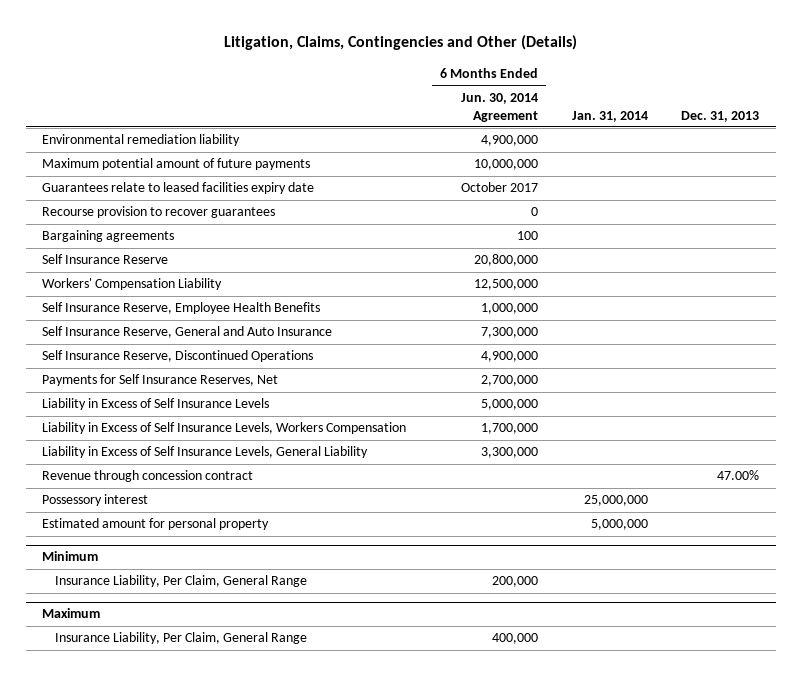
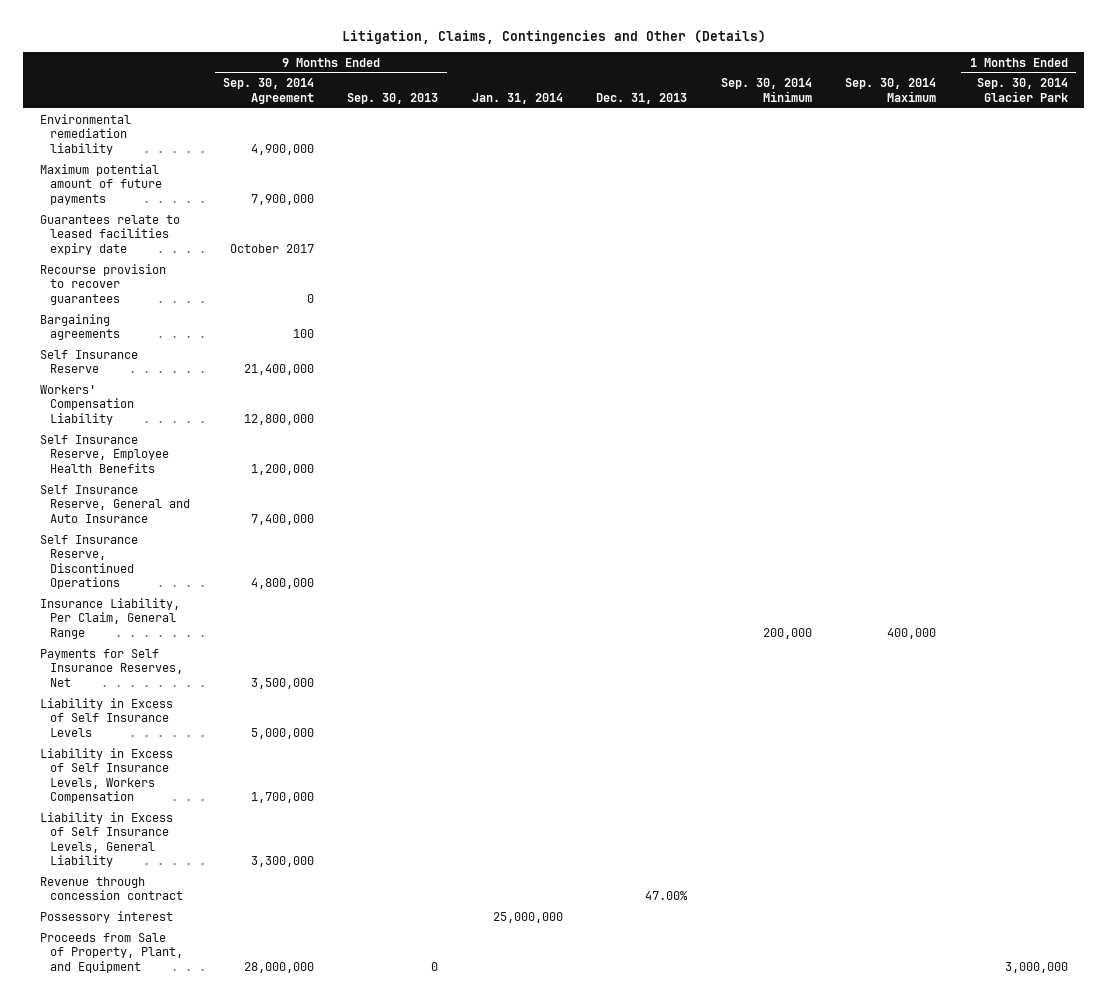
- | 6 Months Ended Jun. 30, 2014 Agreement | Jan. 31, 2014 | Dec. 31, 2013
+ | 9 Months Ended Sep. 30, 2014 Agreement | 9 Months Ended Sep. 30, 2013 | Jan. 31, 2014 | Dec. 31, 2013 | Sep. 30, 2014 Minimum | Sep. 30, 2014 Maximum | 1 Months Ended Sep. 30, 2014 Glacier Park
+ Insurance Liability, Per Claim, General Range | | | | | 200,000 | 400,000 |
- Estimated amount for personal property | | 5,000,000 |
- Minimum
- Insurance Liability, Per Claim, General Range | 200,000 | |
- Maximum
- Insurance Liability, Per Claim, General Range | 400,000 | |
+ Proceeds from Sale of Property, Plant, and Equipment | 28,000,000 | 0 | | | | | 3,000,000

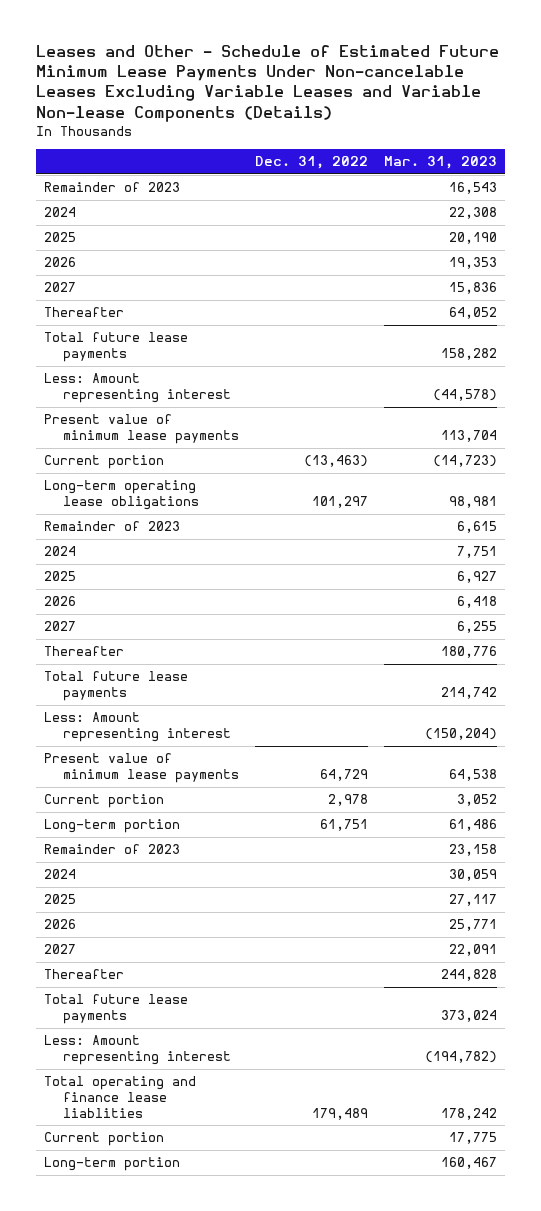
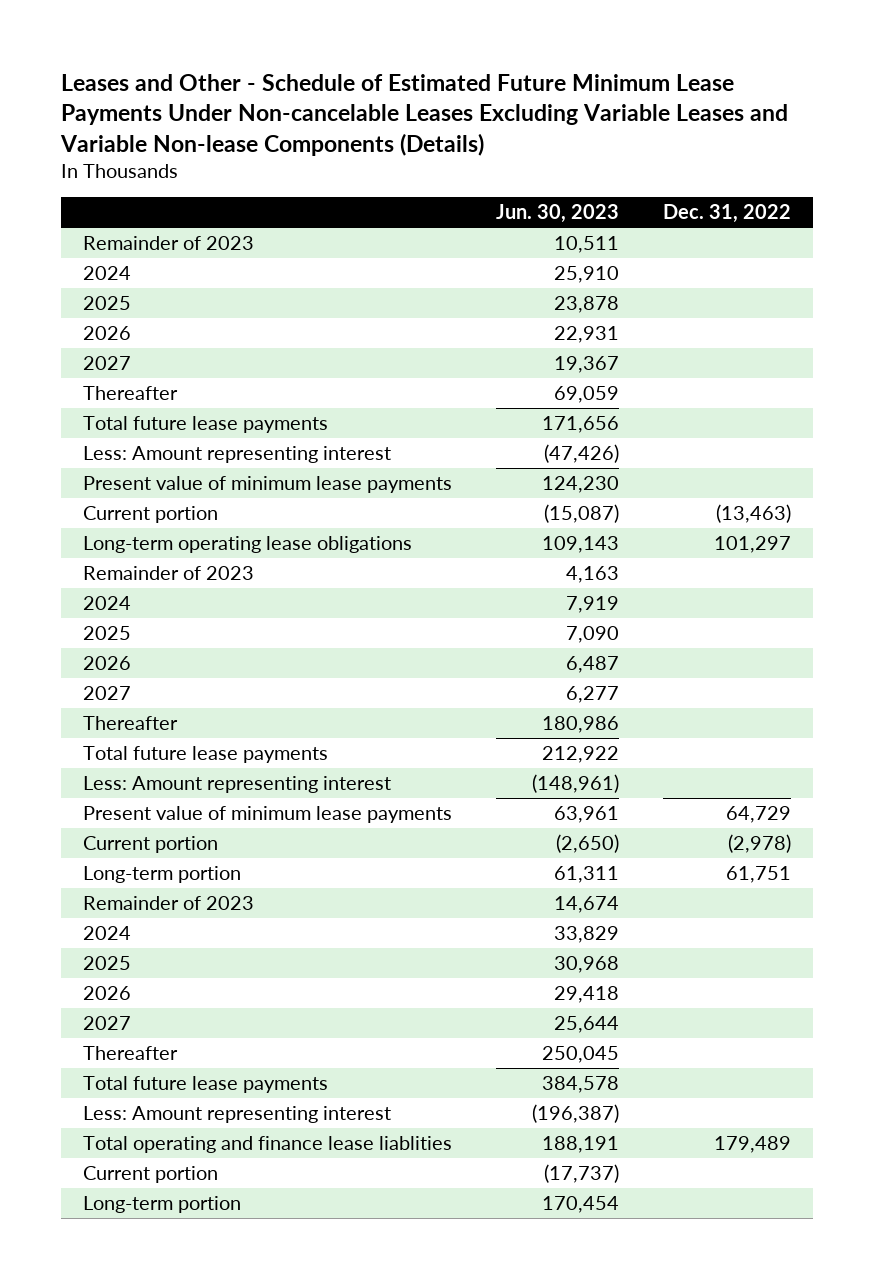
- | Dec. 31, 2022 | Mar. 31, 2023
+ | Jun. 30, 2023 | Dec. 31, 2022
- Current portion | 2,978 | 3,052
+ Current portion | (2,650) | (2,978)

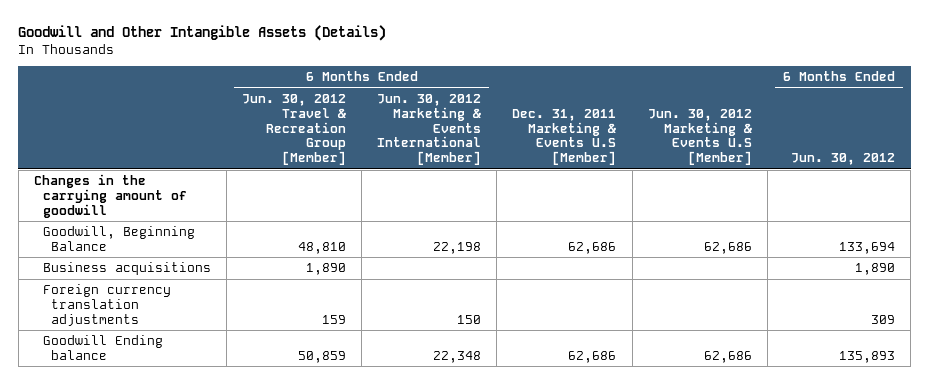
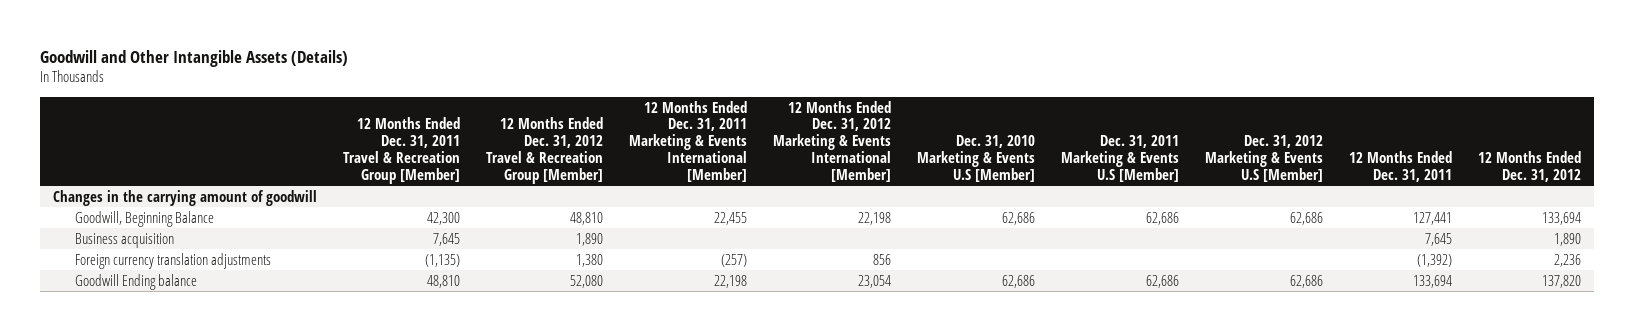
- | 6 Months Ended Jun. 30, 2012 Travel & Recreation Group [Member] | 6 Months Ended Jun. 30, 2012 Marketing & Events International [Member] | Dec. 31, 2011 Marketing & Events U.S [Member] | Jun. 30, 2012 Marketing & Events U.S [Member] | 6 Months Ended Jun. 30, 2012
+ | 12 Months Ended Dec. 31, 2011 Travel & Recreation Group [Member] | 12 Months Ended Dec. 31, 2012 Travel & Recreation Group [Member] | 12 Months Ended Dec. 31, 2011 Marketing & Events International [Member] | 12 Months Ended Dec. 31, 2012 Marketing & Events International [Member] | Dec. 31, 2010 Marketing & Events U.S [Member] | Dec. 31, 2011 Marketing & Events U.S [Member] | Dec. 31, 2012 Marketing & Events U.S [Member] | 12 Months Ended Dec. 31, 2011 | 12 Months Ended Dec. 31, 2012
- Business acquisitions | 1,890 | | | | 1,890
+ Business acquisition | 7,645 | 1,890 | | | | | | 7,645 | 1,890

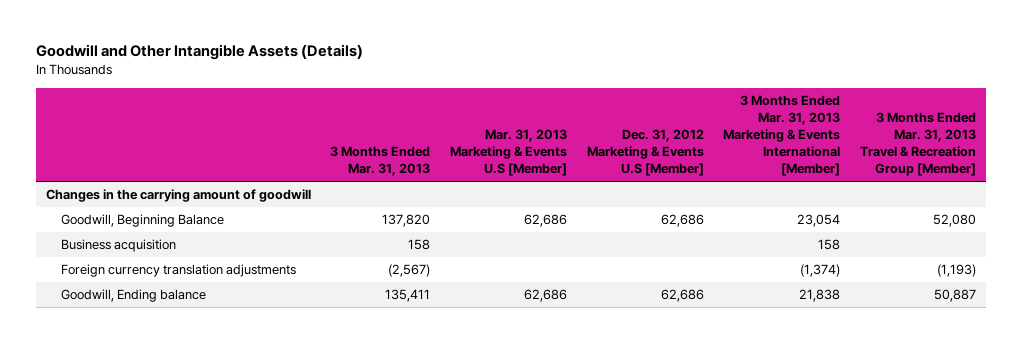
- | 12 Months Ended Dec. 31, 2011 Travel & Recreation Group [Member] | 12 Months Ended Dec. 31, 2012 Travel & Recreation Group [Member] | 12 Months Ended Dec. 31, 2011 Marketing & Events International [Member] | 12 Months Ended Dec. 31, 2012 Marketing & Events International [Member] | Dec. 31, 2010 Marketing & Events U.S [Member] | Dec. 31, 2011 Marketing & Events U.S [Member] | Dec. 31, 2012 Marketing & Events U.S [Member] | 12 Months Ended Dec. 31, 2011 | 12 Months Ended Dec. 31, 2012
+ | 3 Months Ended Mar. 31, 2013 | Mar. 31, 2013 Marketing & Events U.S [Member] | Dec. 31, 2012 Marketing & Events U.S [Member] | 3 Months Ended Mar. 31, 2013 Marketing & Events International [Member] | 3 Months Ended Mar. 31, 2013 Travel & Recreation Group [Member]
- Goodwill Ending balance | 48,810 | 52,080 | 22,198 | 23,054 | 62,686 | 62,686 | 62,686 | 133,694 | 137,820
+ Goodwill, Ending balance | 135,411 | 62,686 | 62,686 | 21,838 | 50,887

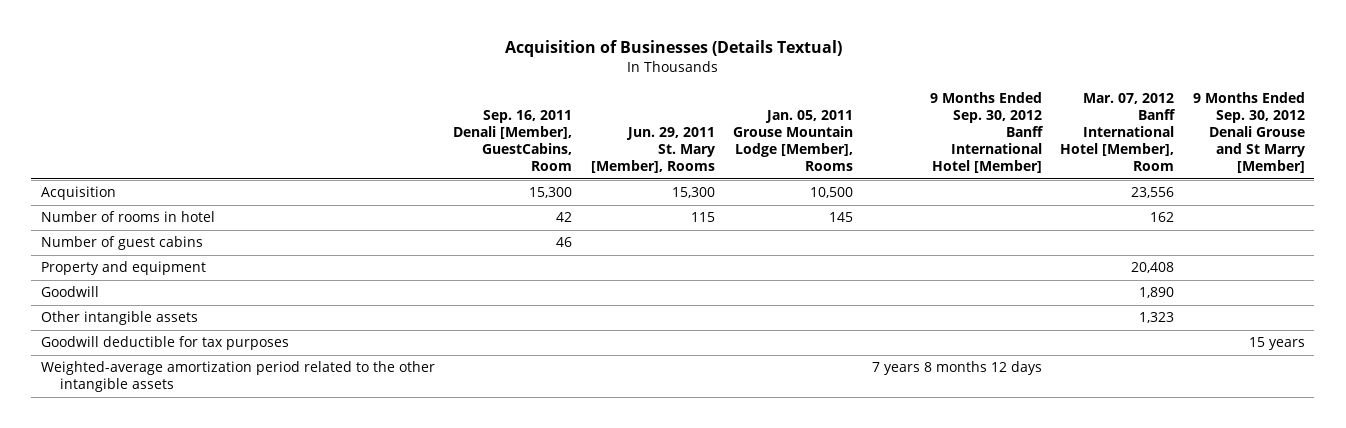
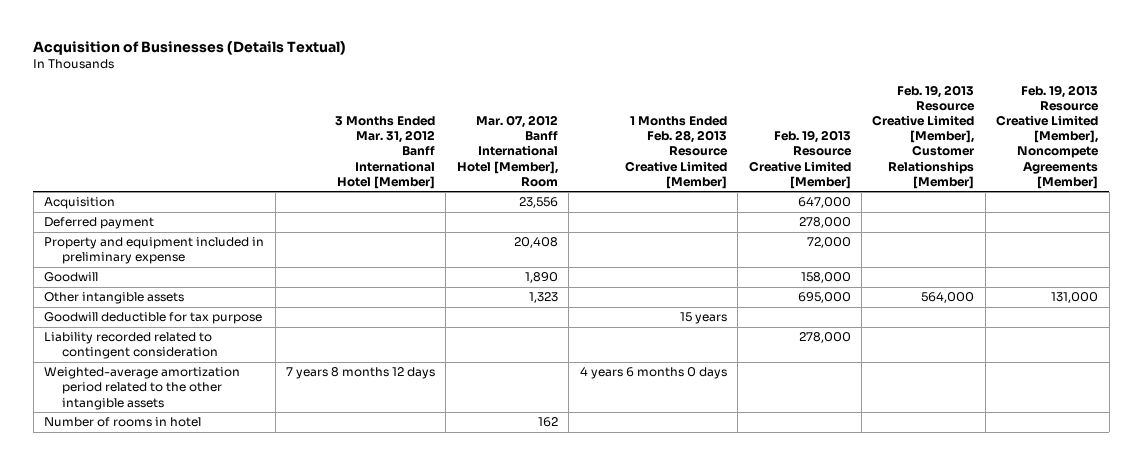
- | Sep. 16, 2011 Denali [Member], GuestCabins, Room | Jun. 29, 2011 St. Mary [Member], Rooms | Jan. 05, 2011 Grouse Mountain Lodge [Member], Rooms | 9 Months Ended Sep. 30, 2012 Banff International Hotel [Member] | Mar. 07, 2012 Banff International Hotel [Member], Room | 9 Months Ended Sep. 30, 2012 Denali Grouse and St Marry [Member]
+ | 3 Months Ended Mar. 31, 2012 Banff International Hotel [Member] | Mar. 07, 2012 Banff International Hotel [Member], Room | 1 Months Ended Feb. 28, 2013 Resource Creative Limited [Member] | Feb. 19, 2013 Resource Creative Limited [Member] | Feb. 19, 2013 Resource Creative Limited [Member], Customer Relationships [Member] | Feb. 19, 2013 Resource Creative Limited [Member], Noncompete Agreements [Member]
- Number of guest cabins | 46 | | | | |
- Property and equipment | | | | | 20,408 |
+ Deferred payment | | | | 278,000 | |
+ Property and equipment included in preliminary expense | | 20,408 | | 72,000 | |
- Goodwill deductible for tax purposes | | | | | | 15 years
+ Goodwill deductible for tax purpose | | | 15 years | | |
+ Liability recorded related to contingent consideration | | | | 278,000 | |
moved down: Number of rooms in hotel | | 162 | | | |

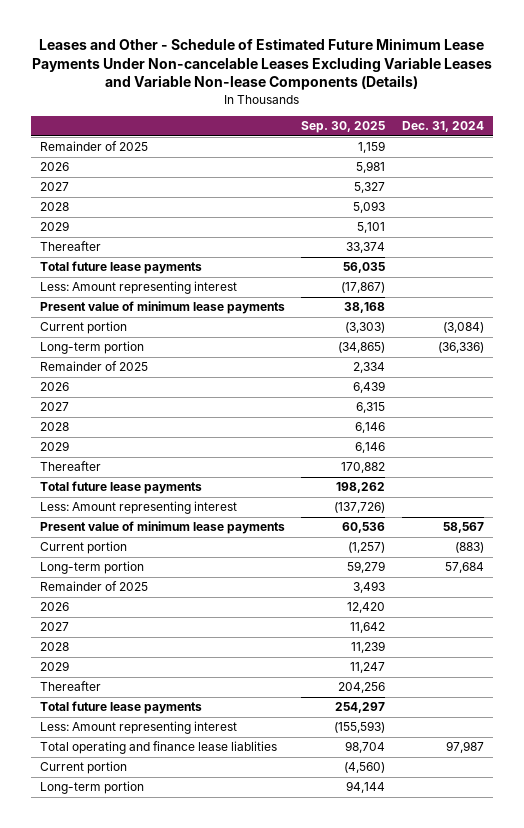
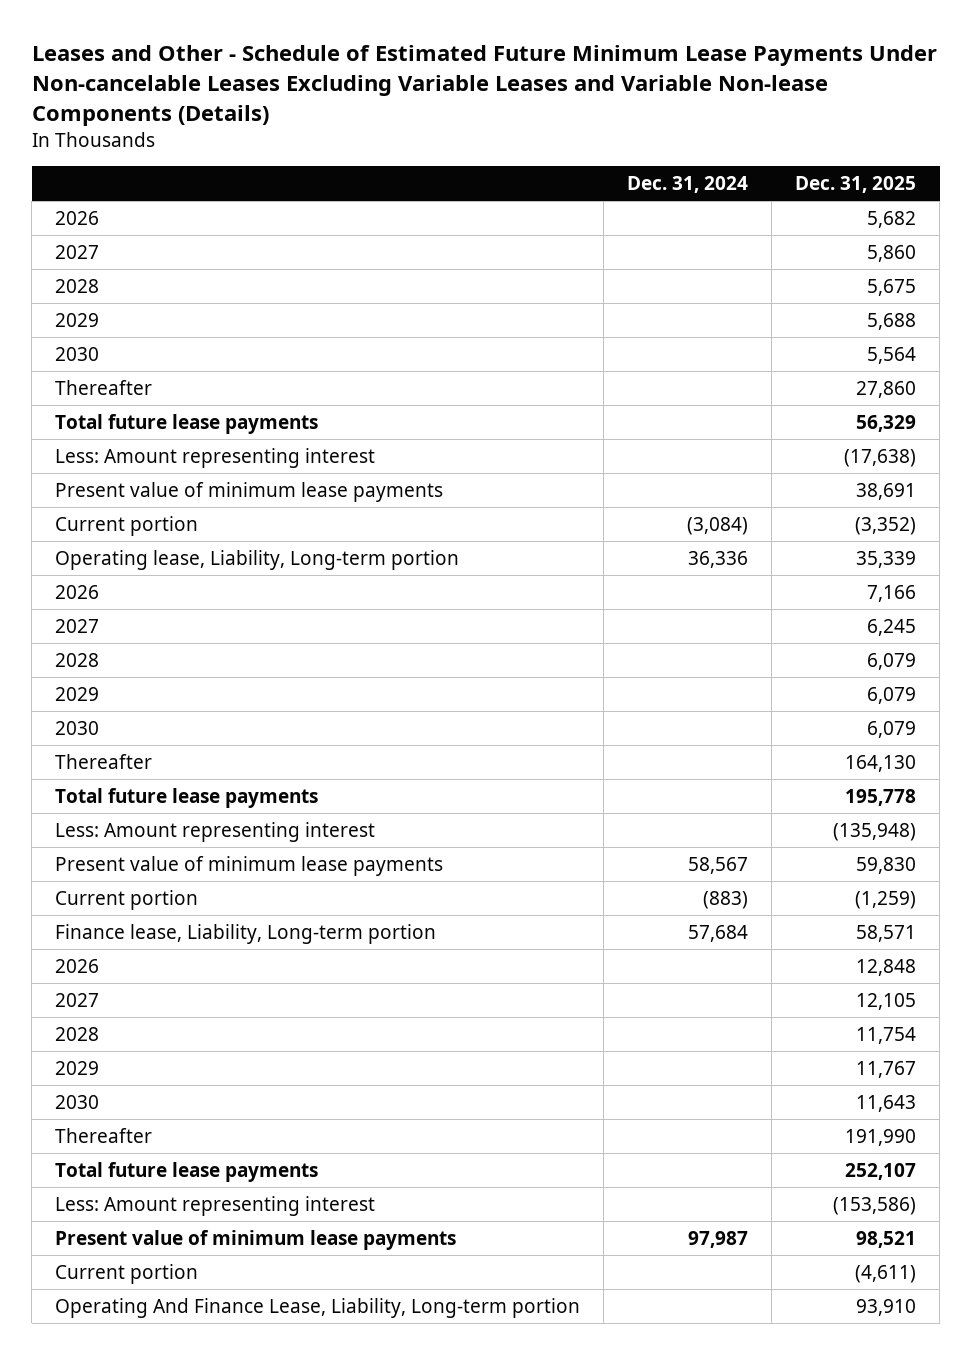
- | Sep. 30, 2025 | Dec. 31, 2024
+ | Dec. 31, 2024 | Dec. 31, 2025
- Remainder of 2025 | 1,159 |
+ 2030 | | 5,564
- Long-term portion | (34,865) | (36,336)
- Remainder of 2025 | 2,334 |
+ Operating lease, Liability, Long-term portion | 36,336 | 35,339
+ 2030 | | 6,079
- Long-term portion | 59,279 | 57,684
- Remainder of 2025 | 3,493 |
+ Finance lease, Liability, Long-term portion | 57,684 | 58,571
+ 2030 | | 11,643
- Total operating and finance lease liablities | 98,704 | 97,987
+ Present value of minimum lease payments | 97,987 | 98,521
- Long-term portion | 94,144 |
+ Operating And Finance Lease, Liability, Long-term portion | | 93,910

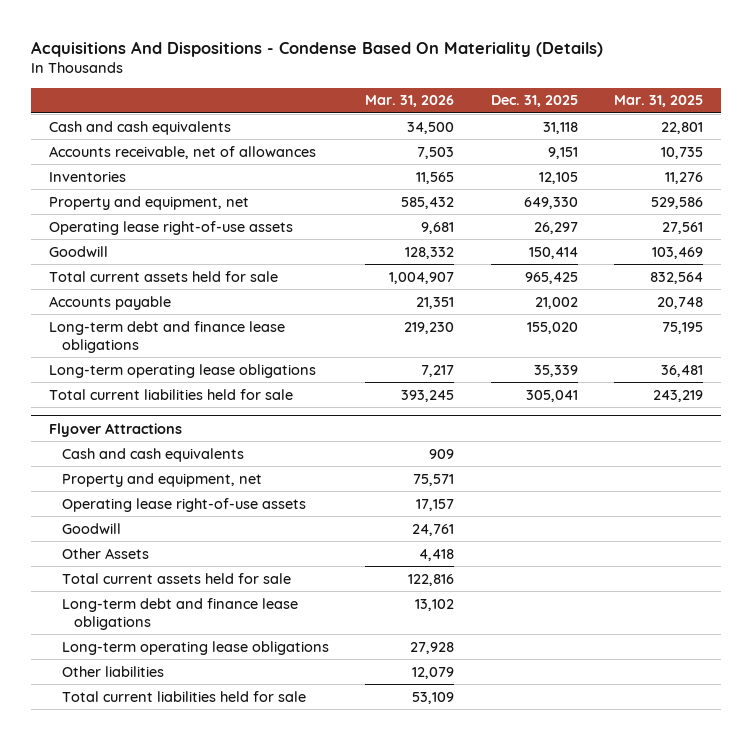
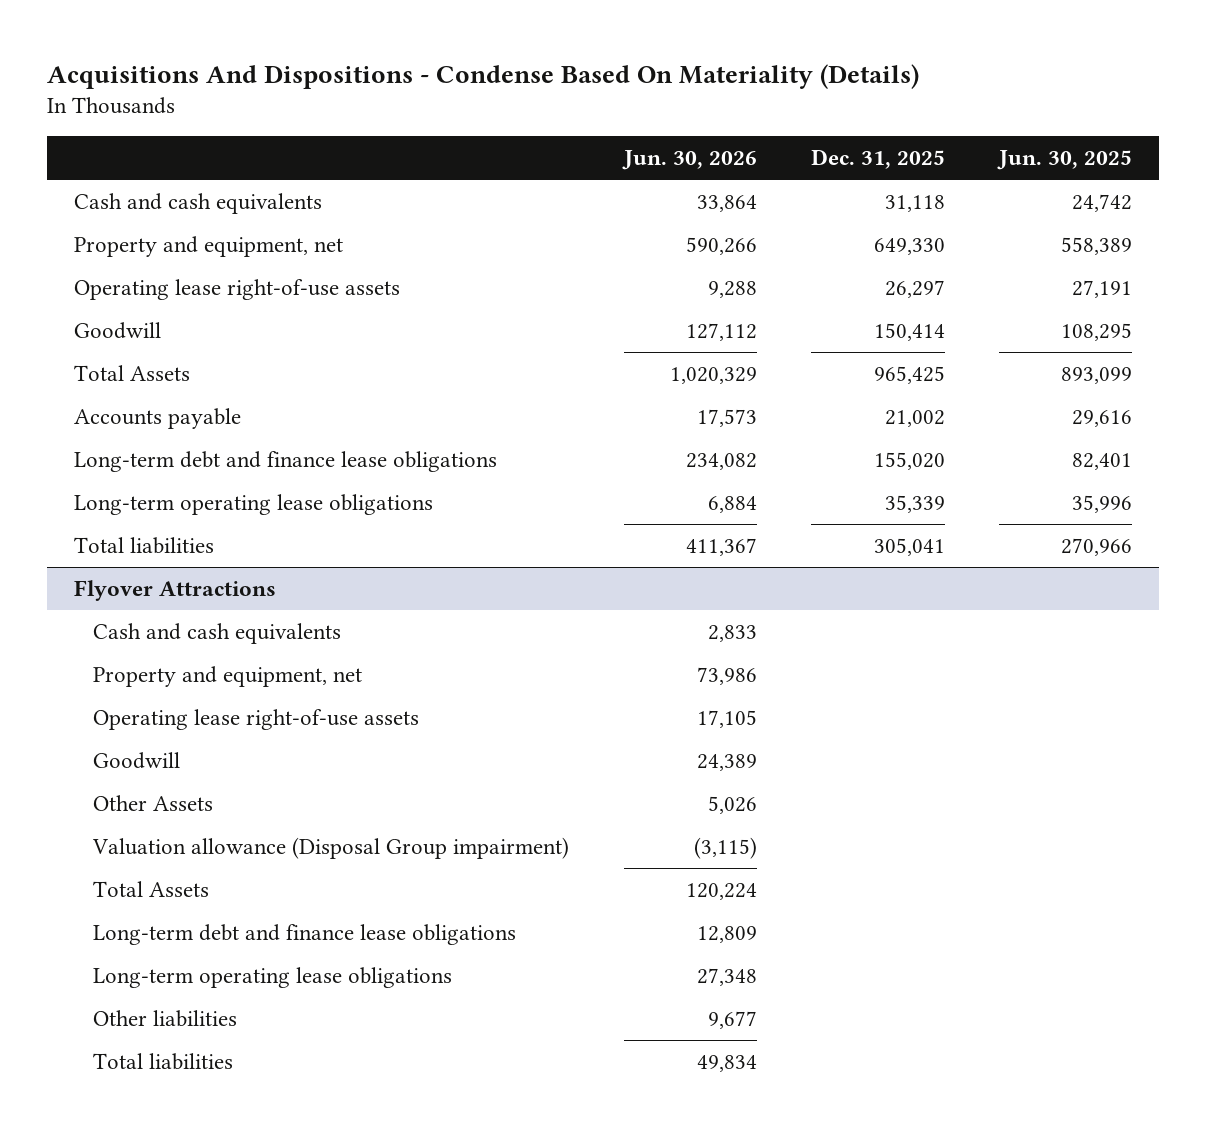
- | Mar. 31, 2026 | Dec. 31, 2025 | Mar. 31, 2025
+ | Jun. 30, 2026 | Dec. 31, 2025 | Jun. 30, 2025
- Accounts receivable, net of allowances | 7,503 | 9,151 | 10,735
- Inventories | 11,565 | 12,105 | 11,276
- Total current assets held for sale | 1,004,907 | 965,425 | 832,564
+ Total Assets | 1,020,329 | 965,425 | 893,099
- Total current liabilities held for sale | 393,245 | 305,041 | 243,219
+ Total liabilities | 411,367 | 305,041 | 270,966
@ Flyover Attractions
- Total current assets held for sale | 122,816 | |
+ Valuation allowance (Disposal Group impairment) | (3,115) | |
+ Total Assets | 120,224 | |
- Total current liabilities held for sale | 53,109 | |
+ Total liabilities | 49,834 | |

